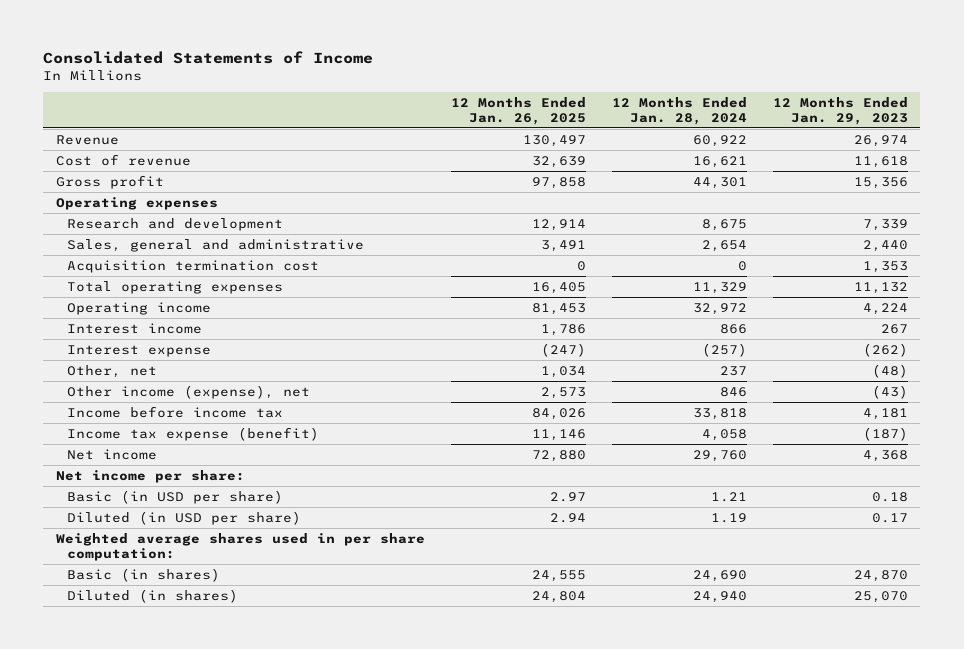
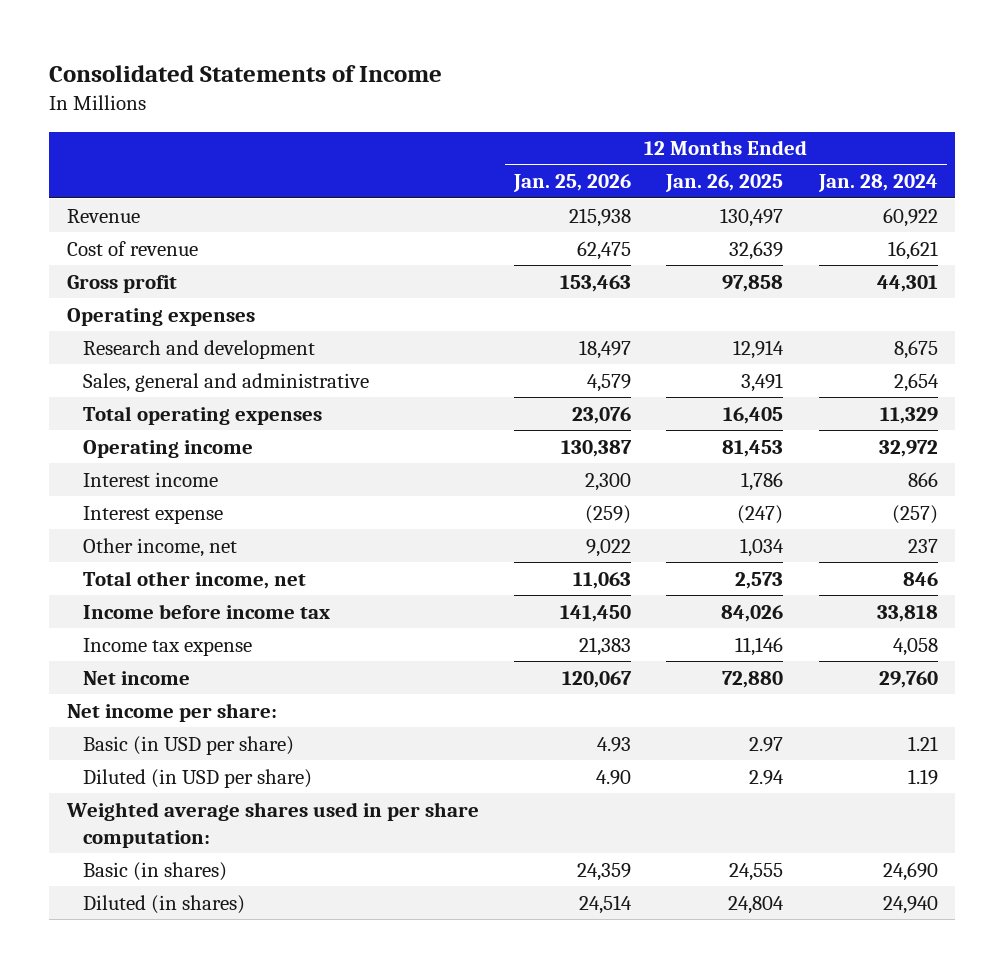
- | 12 Months Ended Jan. 26, 2025 | 12 Months Ended Jan. 28, 2024 | 12 Months Ended Jan. 29, 2023
+ | 12 Months Ended Jan. 25, 2026 | 12 Months Ended Jan. 26, 2025 | 12 Months Ended Jan. 28, 2024
- Acquisition termination cost | 0 | 0 | 1,353
- Other, net | 1,034 | 237 | (48)
- Other income (expense), net | 2,573 | 846 | (43)
+ Other income, net | 9,022 | 1,034 | 237
+ Total other income, net | 11,063 | 2,573 | 846
- Income tax expense (benefit) | 11,146 | 4,058 | (187)
+ Income tax expense | 21,383 | 11,146 | 4,058

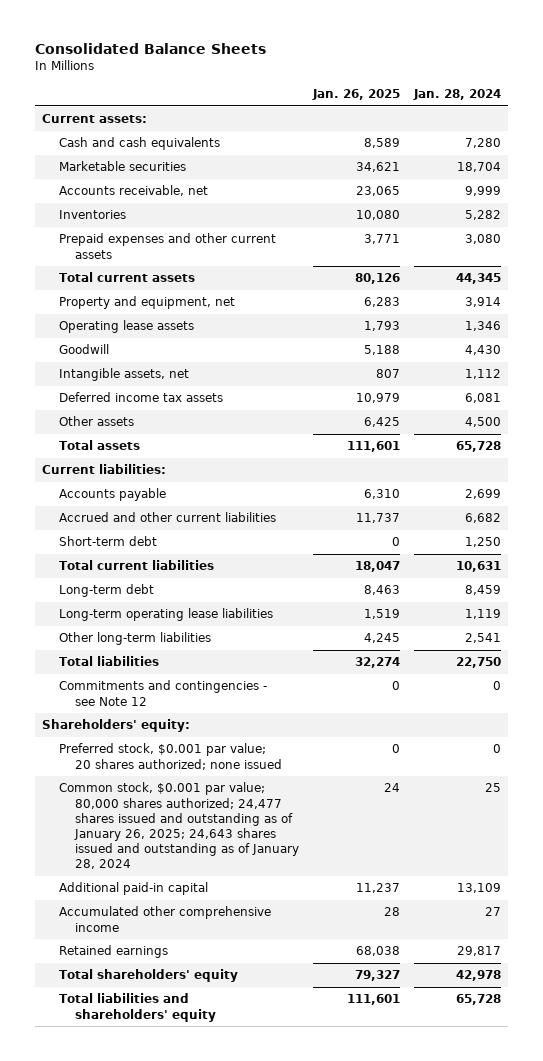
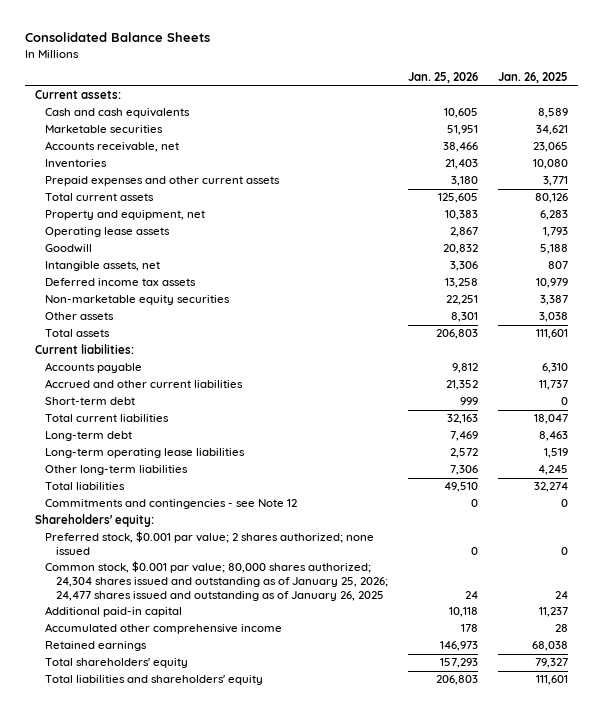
- | Jan. 26, 2025 | Jan. 28, 2024
+ | Jan. 25, 2026 | Jan. 26, 2025
- Other assets | 6,425 | 4,500
+ Non-marketable equity securities | 22,251 | 3,387
+ Other assets | 8,301 | 3,038
- Preferred stock, $0.001 par value; 20 shares authorized; none issued | 0 | 0
- Common stock, $0.001 par value; 80,000 shares authorized; 24,477 shares issued and outstanding as of January 26, 2025; 24,643 shares issued and outstanding as of January 28, 2024 | 24 | 25
+ Preferred stock, $0.001 par value; 2 shares authorized; none issued | 0 | 0
+ Common stock, $0.001 par value; 80,000 shares authorized; 24,304 shares issued and outstanding as of January 25, 2026; 24,477 shares issued and outstanding as of January 26, 2025 | 24 | 24

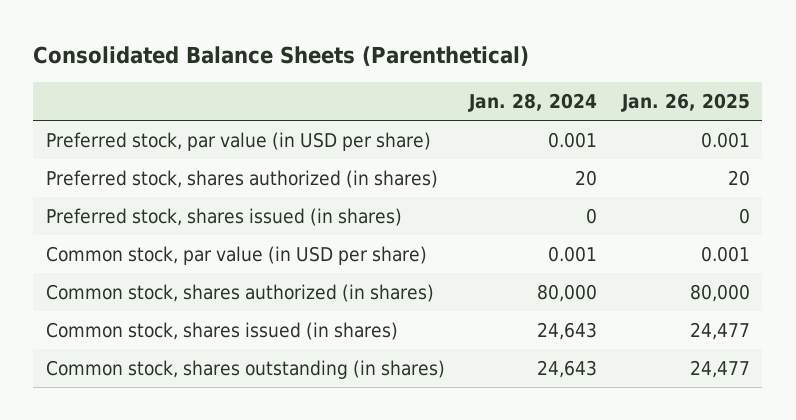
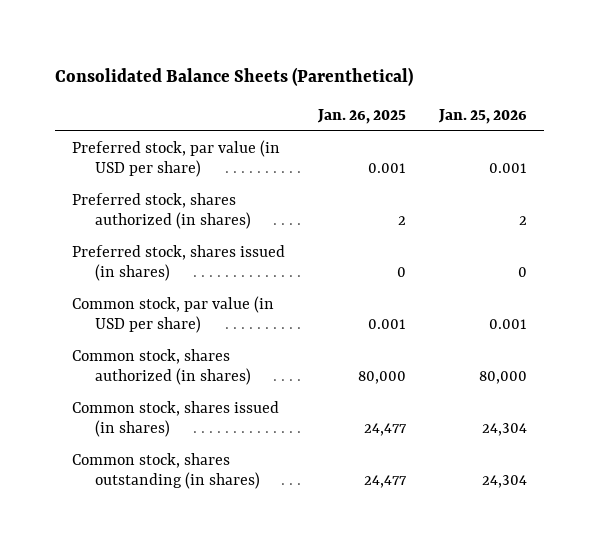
- | Jan. 28, 2024 | Jan. 26, 2025
+ | Jan. 26, 2025 | Jan. 25, 2026
- Preferred stock, shares authorized (in shares) | 20 | 20
+ Preferred stock, shares authorized (in shares) | 2 | 2

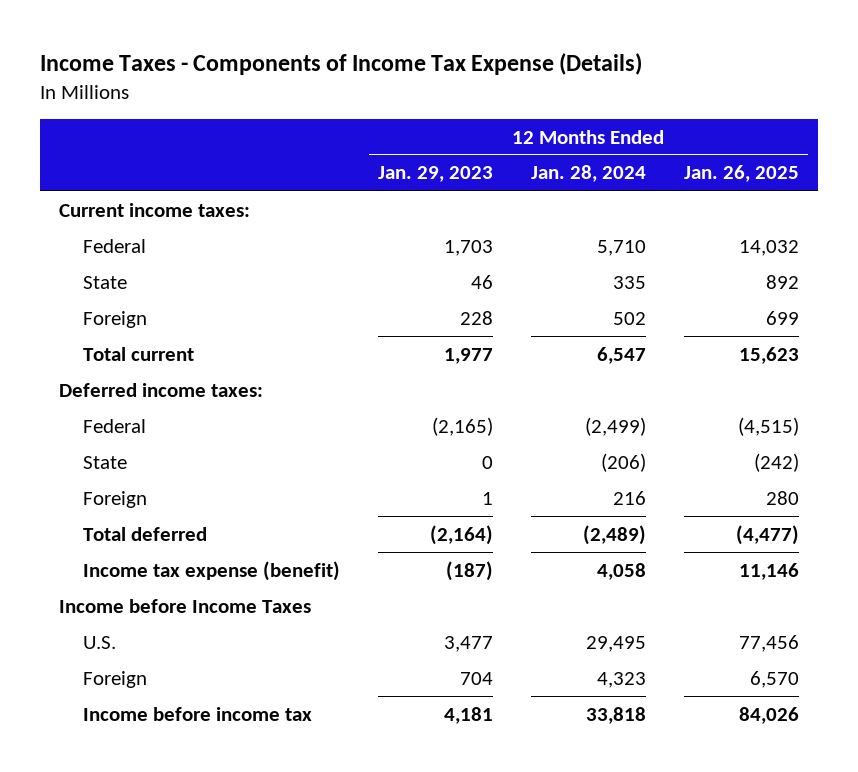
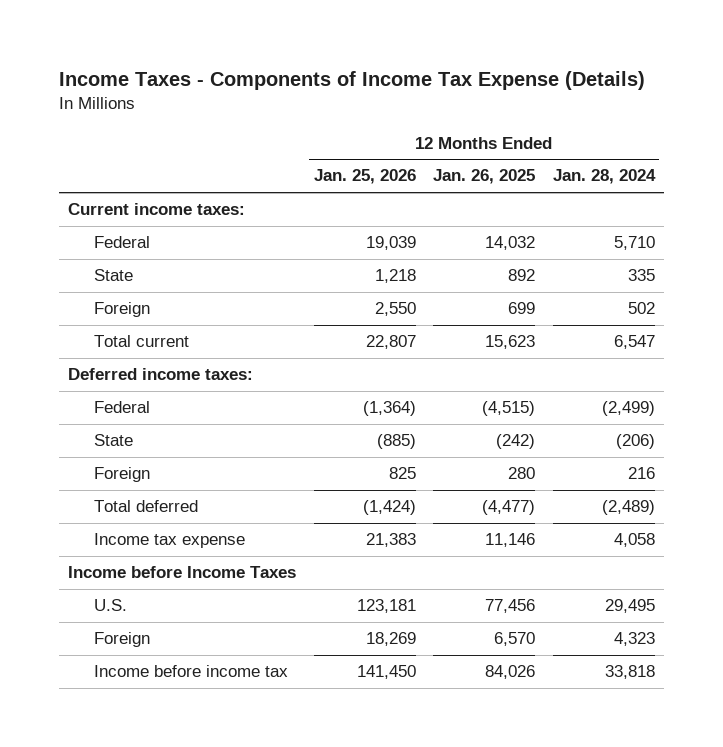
- | 12 Months Ended Jan. 29, 2023 | 12 Months Ended Jan. 28, 2024 | 12 Months Ended Jan. 26, 2025
+ | 12 Months Ended Jan. 25, 2026 | 12 Months Ended Jan. 26, 2025 | 12 Months Ended Jan. 28, 2024
- Income tax expense (benefit) | (187) | 4,058 | 11,146
+ Income tax expense | 21,383 | 11,146 | 4,058

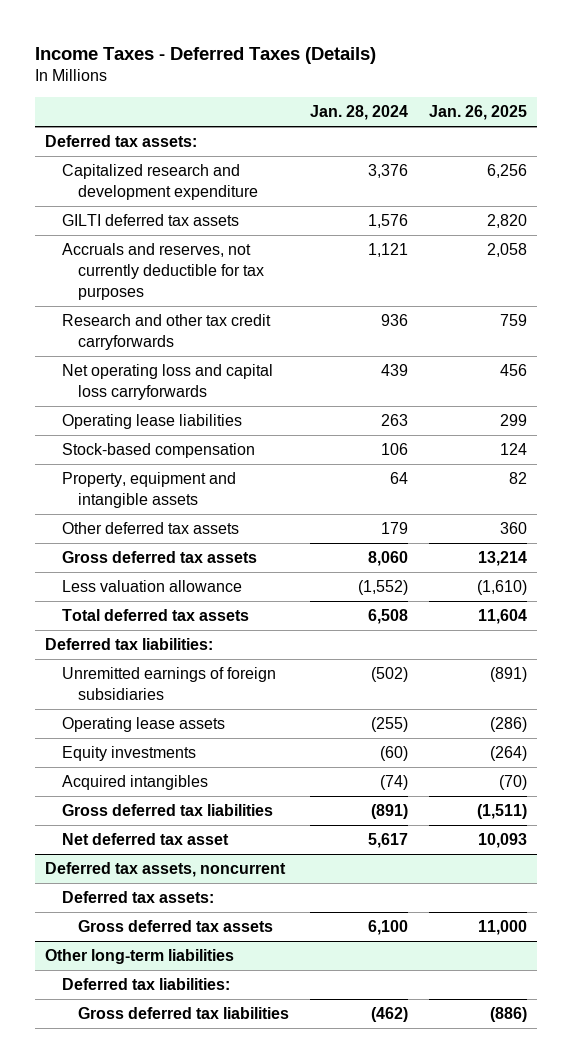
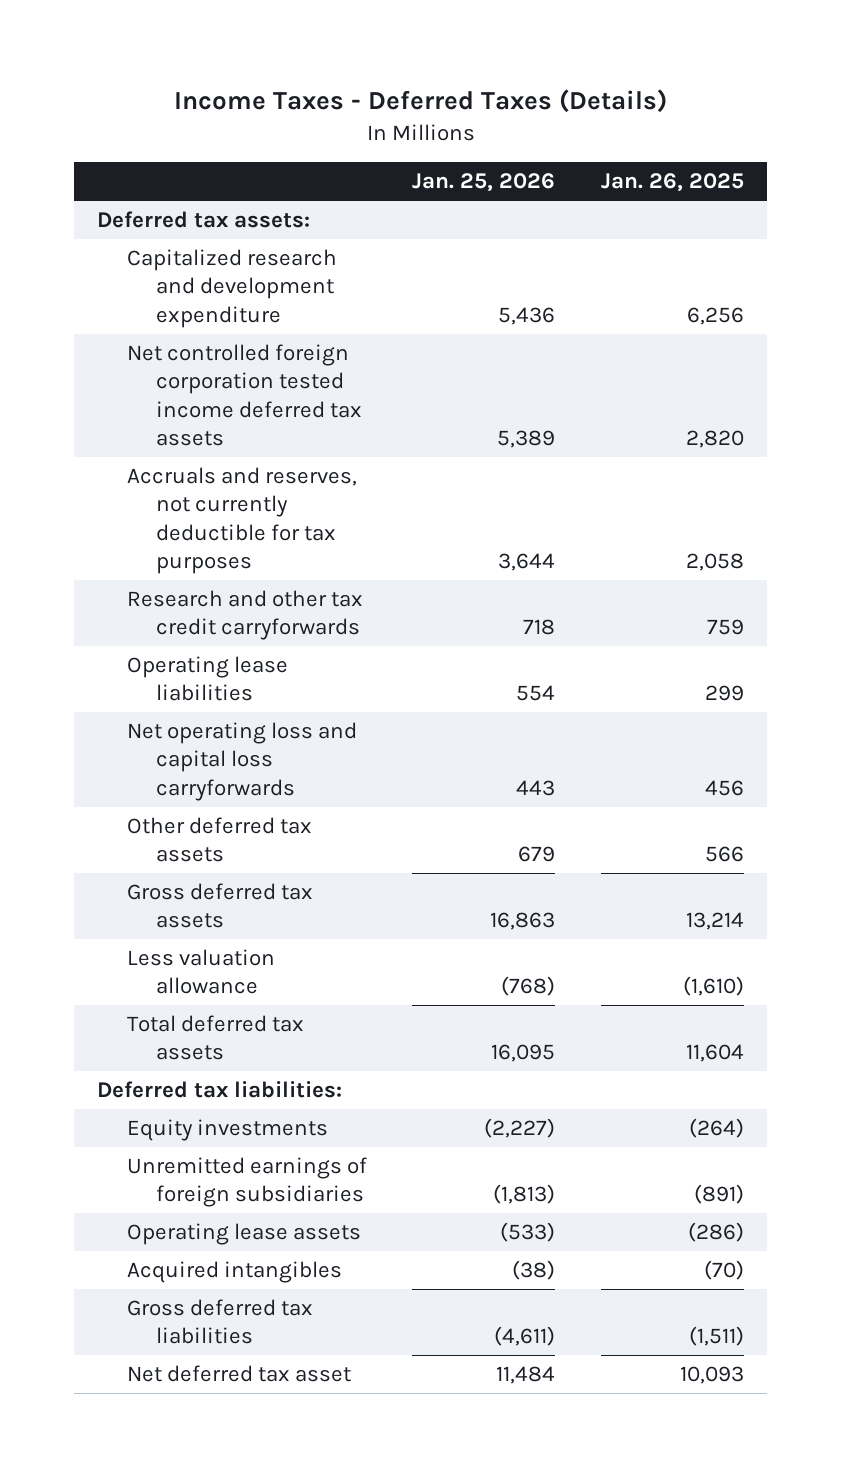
- | Jan. 28, 2024 | Jan. 26, 2025
+ | Jan. 25, 2026 | Jan. 26, 2025
- GILTI deferred tax assets | 1,576 | 2,820
+ Net controlled foreign corporation tested income deferred tax assets | 5,389 | 2,820
- Stock-based compensation | 106 | 124
- Property, equipment and intangible assets | 64 | 82
- Other deferred tax assets | 179 | 360
moved down: Net operating loss and capital loss carryforwards | 443 | 456
+ Other deferred tax assets | 679 | 566
moved up: Equity investments | (2,227) | (264)
- Deferred tax assets, noncurrent
- Deferred tax assets:
- Gross deferred tax assets | 6,100 | 11,000
- Other long-term liabilities
- Deferred tax liabilities:
- Gross deferred tax liabilities | (462) | (886)

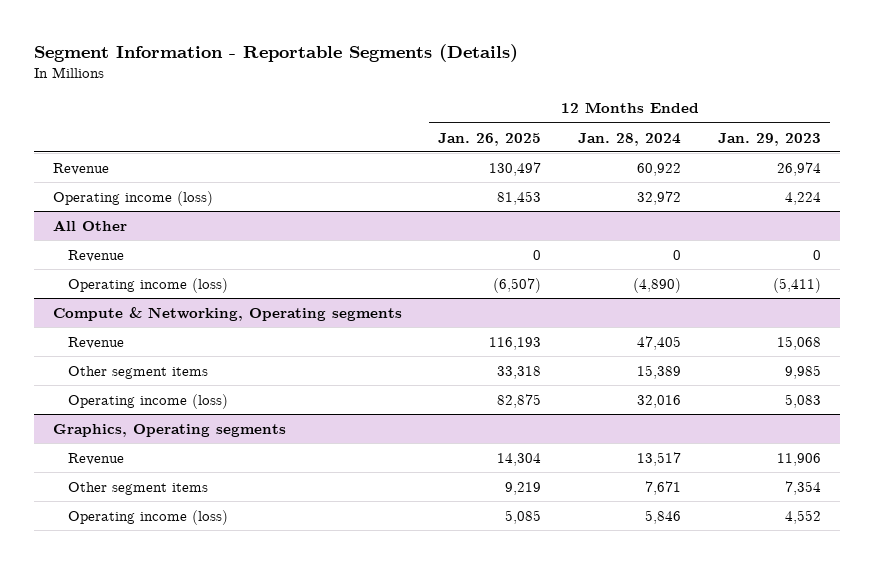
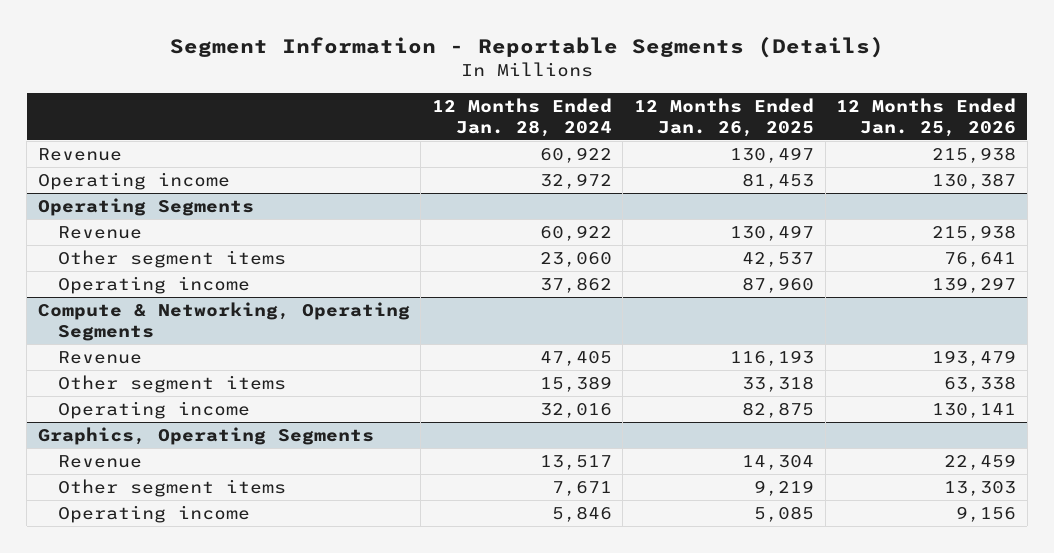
- | 12 Months Ended Jan. 26, 2025 | 12 Months Ended Jan. 28, 2024 | 12 Months Ended Jan. 29, 2023
+ | 12 Months Ended Jan. 28, 2024 | 12 Months Ended Jan. 26, 2025 | 12 Months Ended Jan. 25, 2026
- Operating income (loss) | 81,453 | 32,972 | 4,224
- All Other
- Revenue | 0 | 0 | 0
- Operating income (loss) | (6,507) | (4,890) | (5,411)
- Compute & Networking, Operating segments
+ Operating income | 32,972 | 81,453 | 130,387
+ Operating Segments
+ Revenue | 60,922 | 130,497 | 215,938
+ Other segment items | 23,060 | 42,537 | 76,641
+ Operating income | 37,862 | 87,960 | 139,297
+ Compute & Networking, Operating Segments
- Operating income (loss) | 82,875 | 32,016 | 5,083
- Graphics, Operating segments
+ Operating income | 32,016 | 82,875 | 130,141
+ Graphics, Operating Segments
- Operating income (loss) | 5,085 | 5,846 | 4,552
+ Operating income | 5,846 | 5,085 | 9,156

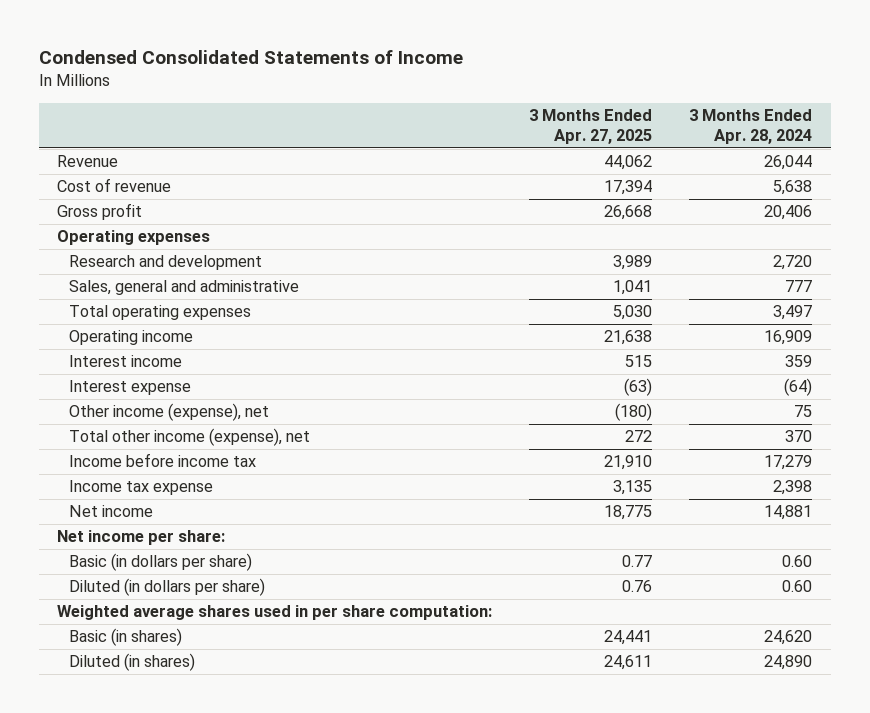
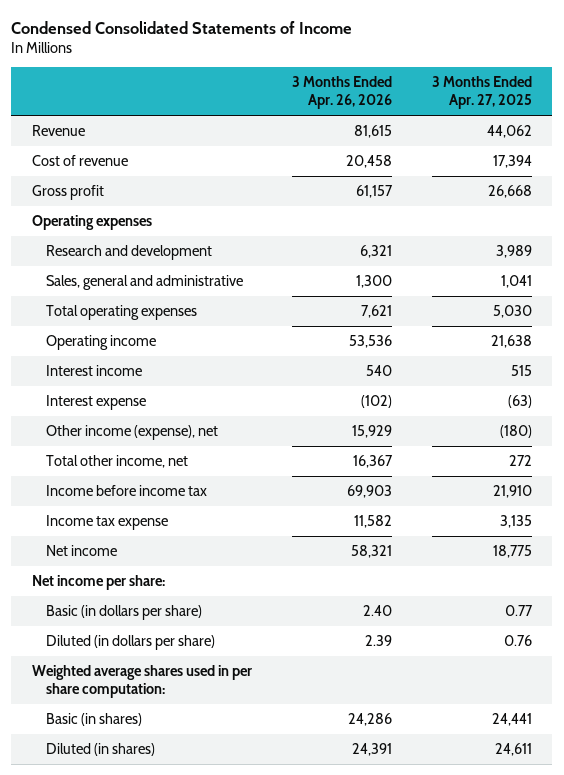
- | 3 Months Ended Apr. 27, 2025 | 3 Months Ended Apr. 28, 2024
+ | 3 Months Ended Apr. 26, 2026 | 3 Months Ended Apr. 27, 2025
- Total other income (expense), net | 272 | 370
+ Total other income, net | 16,367 | 272

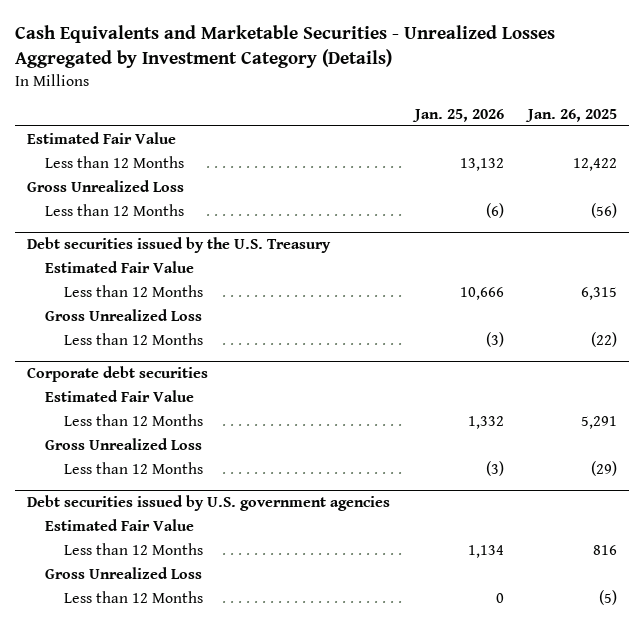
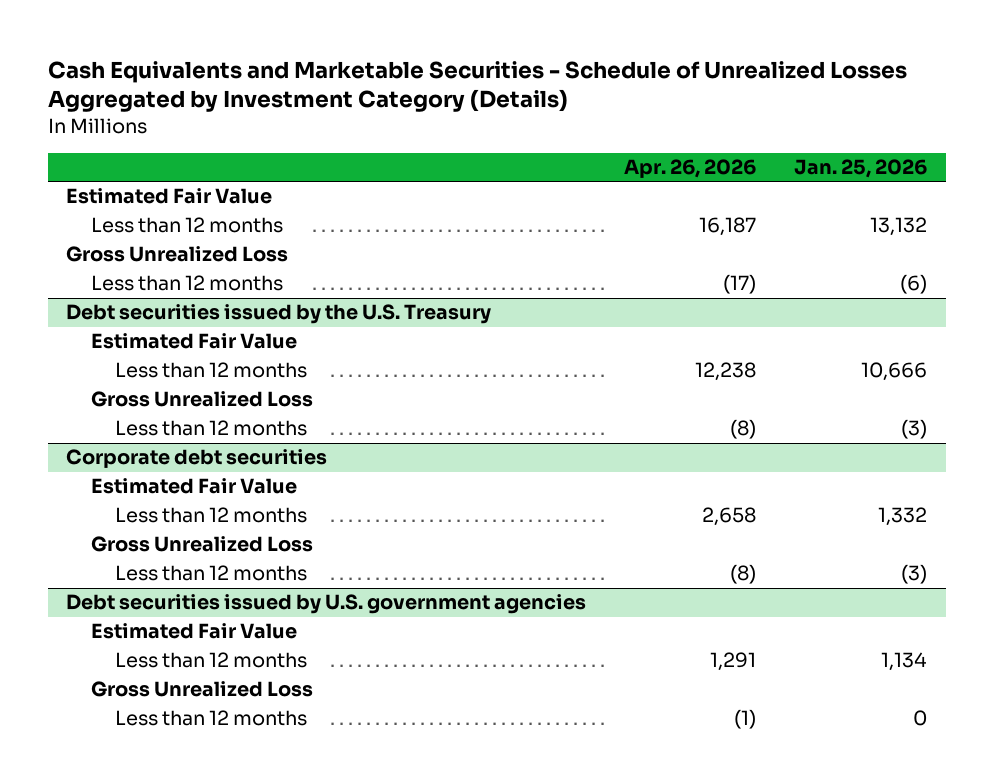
- Cash Equivalents and Marketable Securities - Unrealized Losses Aggregated by Investment Category (Details)
+ Cash Equivalents and Marketable Securities - Schedule of Unrealized Losses Aggregated by Investment Category (Details)
- | Jan. 25, 2026 | Jan. 26, 2025
+ | Apr. 26, 2026 | Jan. 25, 2026
- Less than 12 Months | 13,132 | 12,422
+ Less than 12 months | 16,187 | 13,132
- Less than 12 Months | (6) | (56)
+ Less than 12 months | (17) | (6)
@ Debt securities issued by the U.S. Treasury
- Less than 12 Months | 10,666 | 6,315
+ Less than 12 months | 12,238 | 10,666
- Less than 12 Months | (3) | (22)
+ Less than 12 months | (8) | (3)
@ Corporate debt securities
- Less than 12 Months | 1,332 | 5,291
+ Less than 12 months | 2,658 | 1,332
- Less than 12 Months | (3) | (29)
+ Less than 12 months | (8) | (3)
@ Debt securities issued by U.S. government agencies
- Less than 12 Months | 1,134 | 816
+ Less than 12 months | 1,291 | 1,134
- Less than 12 Months | 0 | (5)
+ Less than 12 months | (1) | 0

